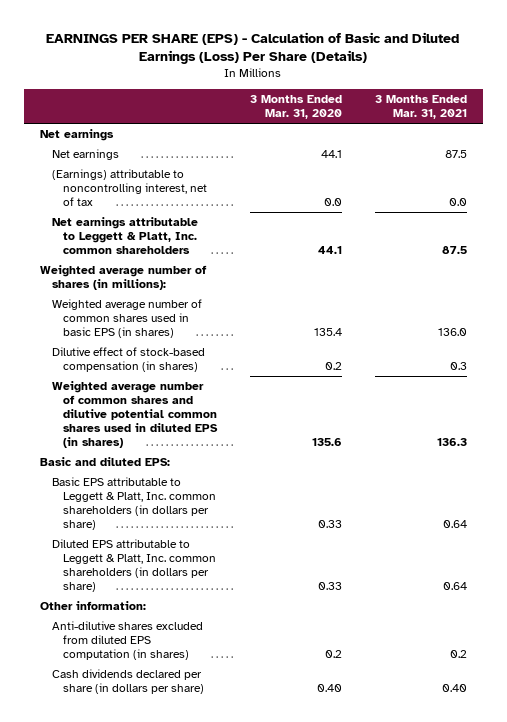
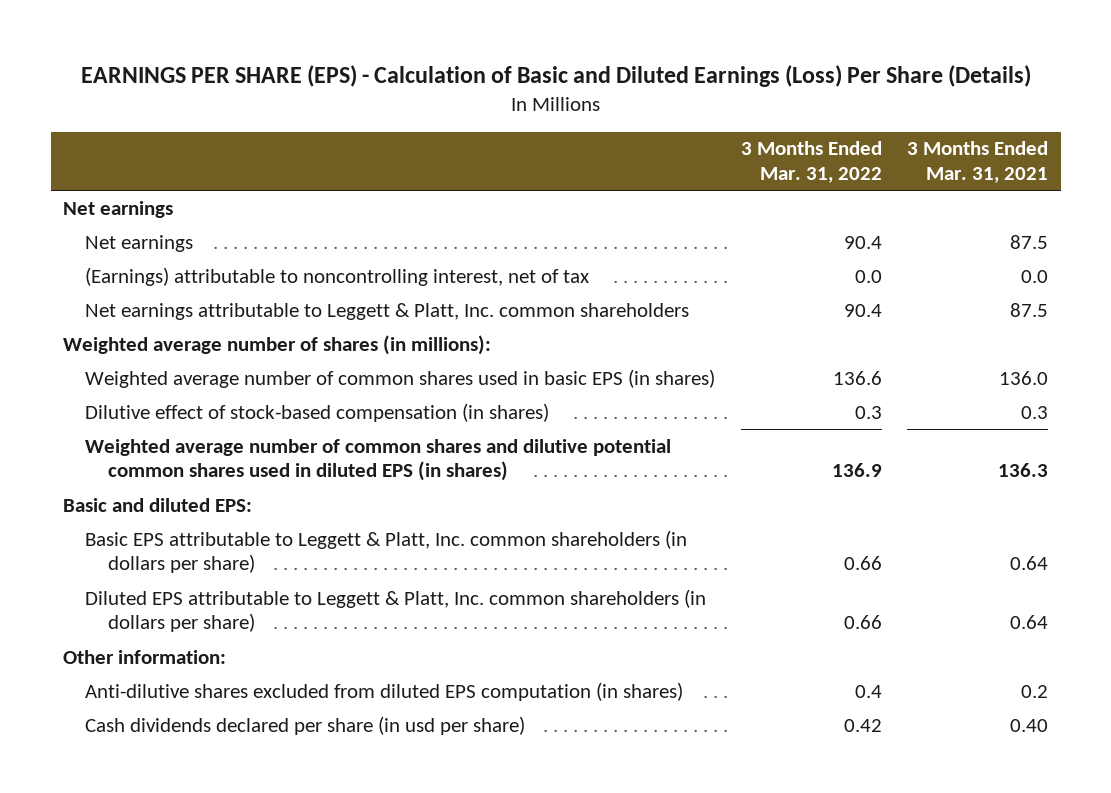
- | 3 Months Ended Mar. 31, 2020 | 3 Months Ended Mar. 31, 2021
+ | 3 Months Ended Mar. 31, 2022 | 3 Months Ended Mar. 31, 2021
- Cash dividends declared per share (in dollars per share) | 0.40 | 0.40
+ Cash dividends declared per share (in usd per share) | 0.42 | 0.40

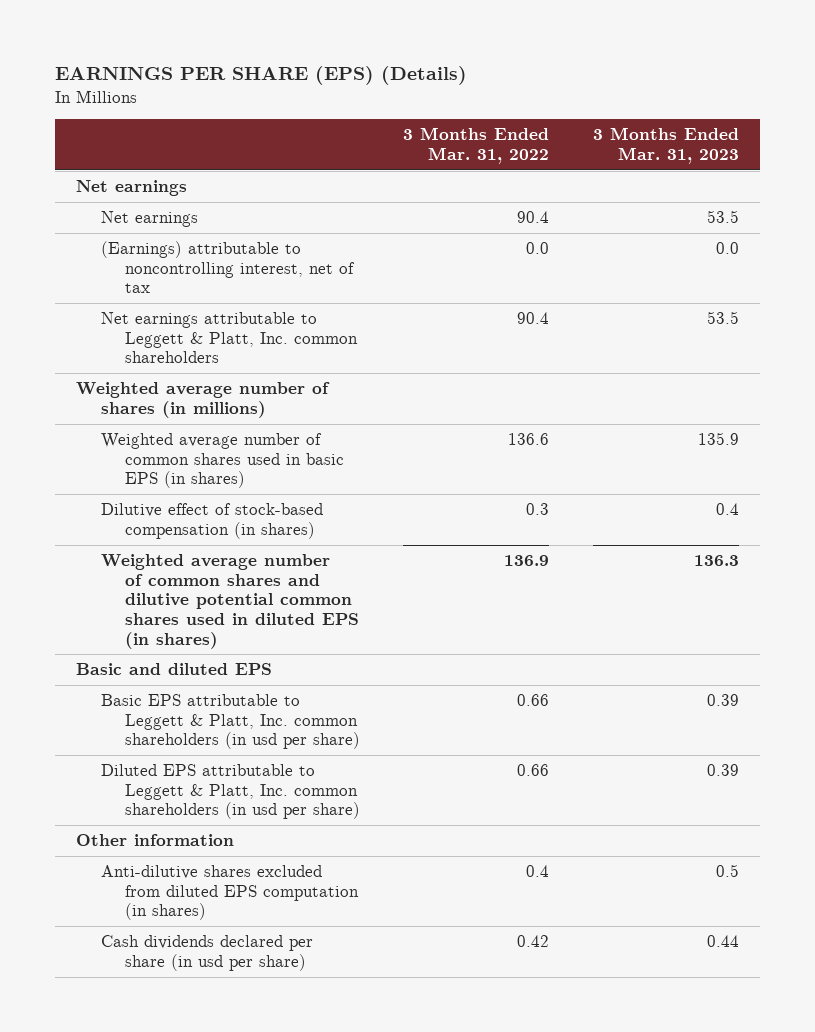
- EARNINGS PER SHARE (EPS) - Calculation of Basic and Diluted Earnings (Loss) Per Share (Details)
+ EARNINGS PER SHARE (EPS) (Details)
- | 3 Months Ended Mar. 31, 2022 | 3 Months Ended Mar. 31, 2021
+ | 3 Months Ended Mar. 31, 2022 | 3 Months Ended Mar. 31, 2023
- Weighted average number of shares (in millions):
+ Weighted average number of shares (in millions)
- Basic and diluted EPS:
- Basic EPS attributable to Leggett & Platt, Inc. common shareholders (in dollars per share) | 0.66 | 0.64
- Diluted EPS attributable to Leggett & Platt, Inc. common shareholders (in dollars per share) | 0.66 | 0.64
- Other information:
+ Basic and diluted EPS
+ Basic EPS attributable to Leggett & Platt, Inc. common shareholders (in usd per share) | 0.66 | 0.39
+ Diluted EPS attributable to Leggett & Platt, Inc. common shareholders (in usd per share) | 0.66 | 0.39
+ Other information

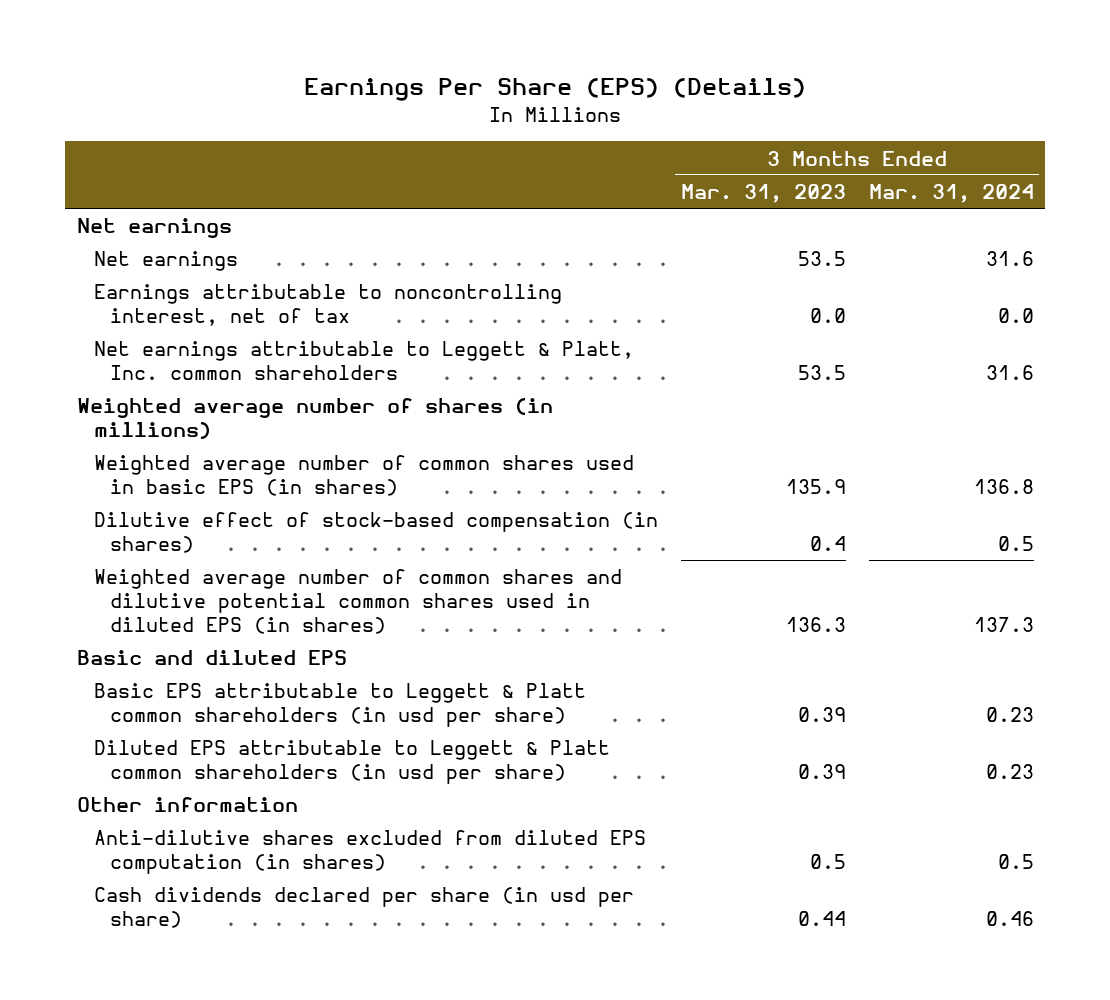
- EARNINGS PER SHARE (EPS) (Details)
+ Earnings Per Share (EPS) (Details)
- | 3 Months Ended Mar. 31, 2022 | 3 Months Ended Mar. 31, 2023
+ | 3 Months Ended Mar. 31, 2023 | 3 Months Ended Mar. 31, 2024
- (Earnings) attributable to noncontrolling interest, net of tax | 0.0 | 0.0
+ Earnings attributable to noncontrolling interest, net of tax | 0.0 | 0.0
- Basic EPS attributable to Leggett & Platt, Inc. common shareholders (in usd per share) | 0.66 | 0.39
- Diluted EPS attributable to Leggett & Platt, Inc. common shareholders (in usd per share) | 0.66 | 0.39
+ Basic EPS attributable to Leggett & Platt common shareholders (in usd per share) | 0.39 | 0.23
+ Diluted EPS attributable to Leggett & Platt common shareholders (in usd per share) | 0.39 | 0.23

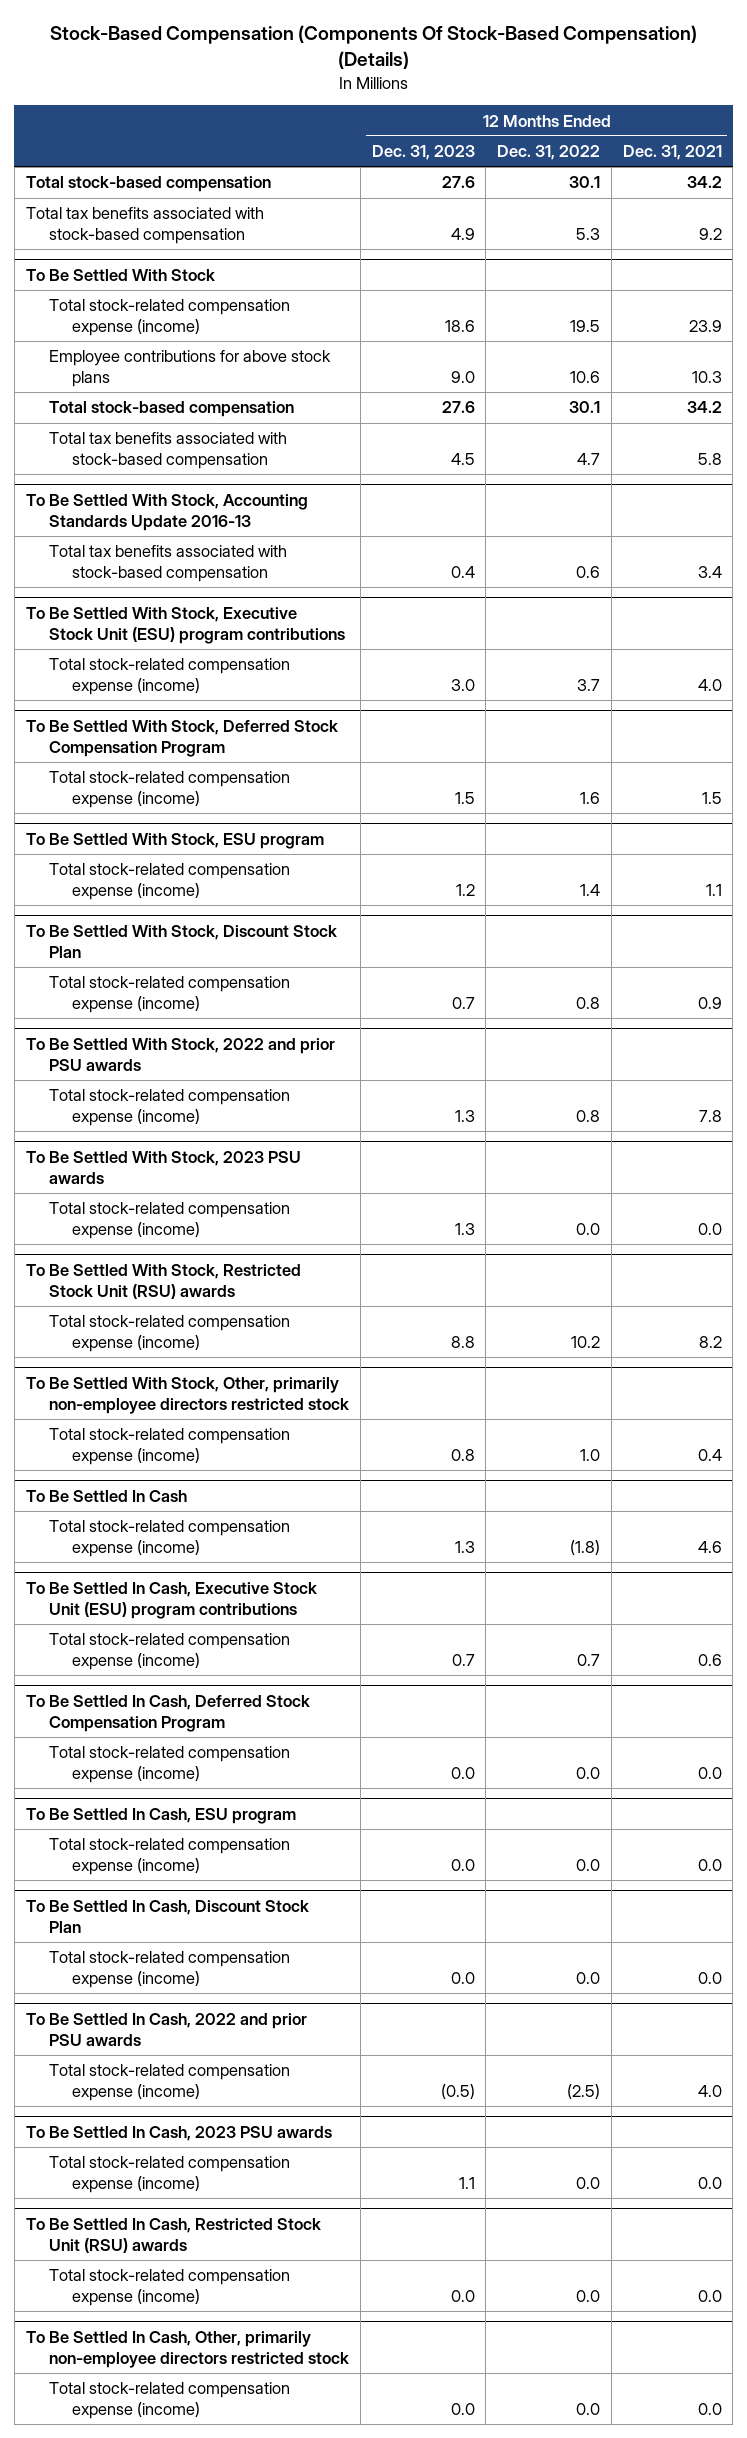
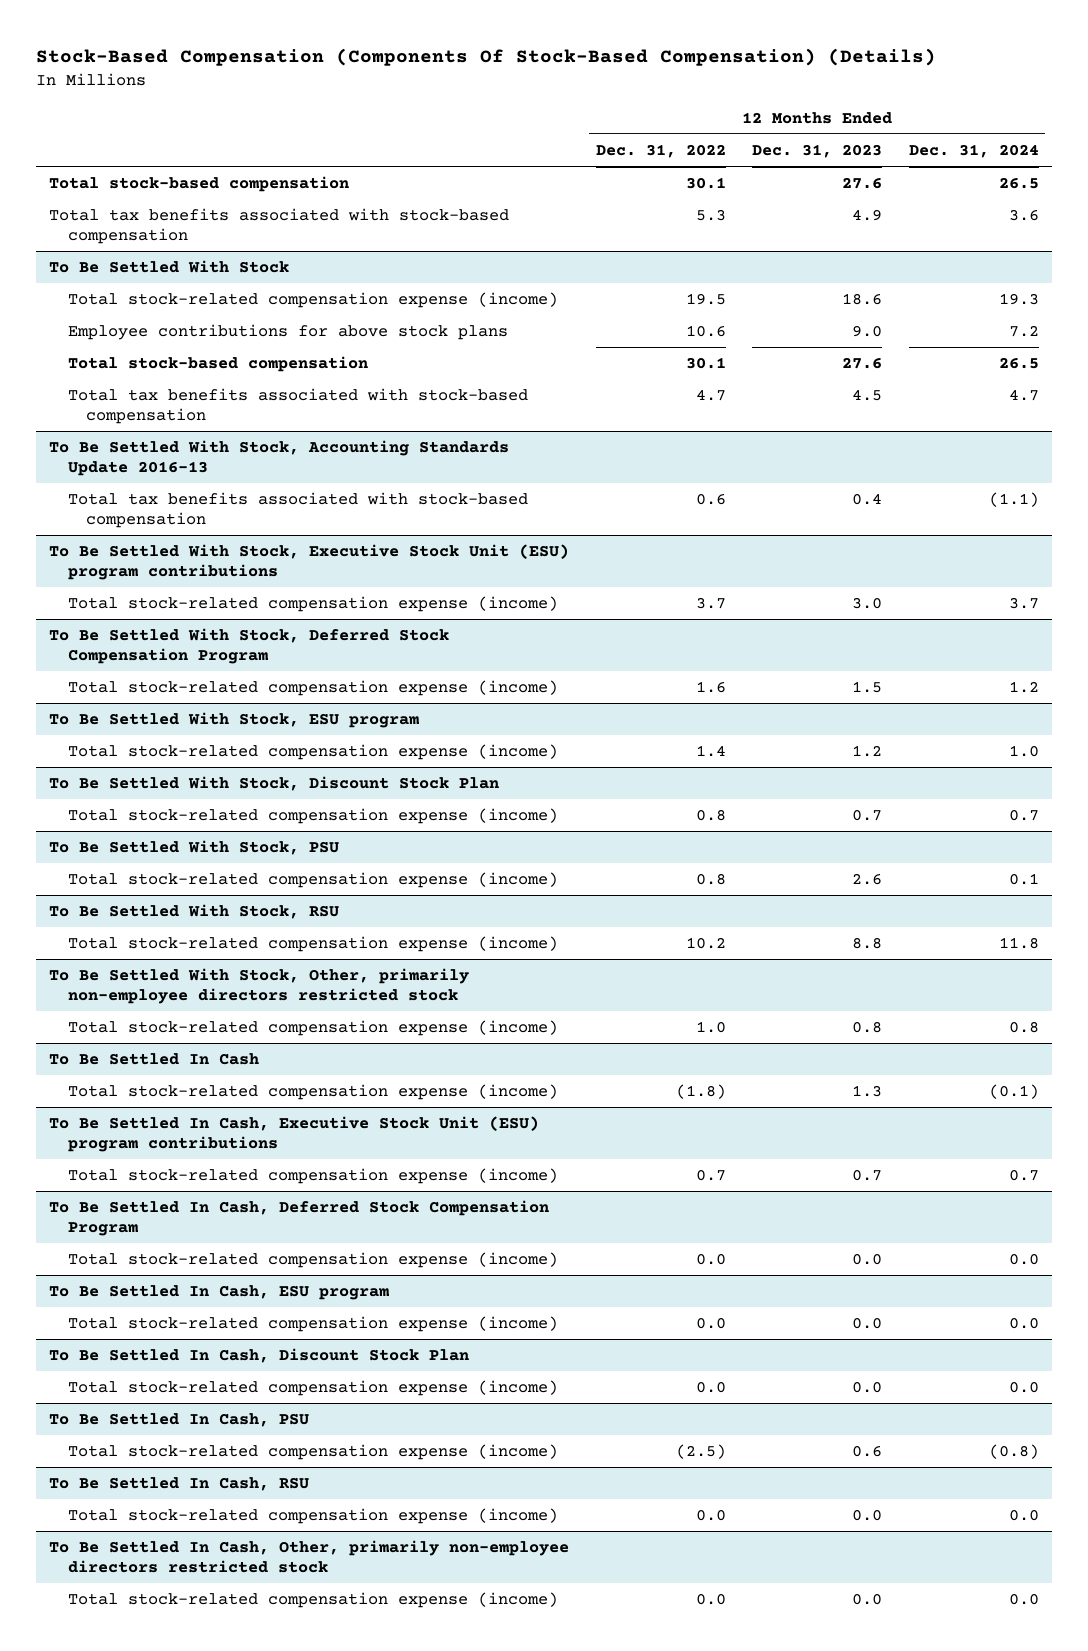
- | 12 Months Ended Dec. 31, 2023 | 12 Months Ended Dec. 31, 2022 | 12 Months Ended Dec. 31, 2021
+ | 12 Months Ended Dec. 31, 2022 | 12 Months Ended Dec. 31, 2023 | 12 Months Ended Dec. 31, 2024
- To Be Settled With Stock, 2022 and prior PSU awards
- Total stock-related compensation expense (income) | 1.3 | 0.8 | 7.8
- To Be Settled With Stock, 2023 PSU awards
- Total stock-related compensation expense (income) | 1.3 | 0.0 | 0.0
- To Be Settled With Stock, Restricted Stock Unit (RSU) awards
+ To Be Settled With Stock, PSU
+ Total stock-related compensation expense (income) | 0.8 | 2.6 | 0.1
+ To Be Settled With Stock, RSU
- To Be Settled In Cash, 2022 and prior PSU awards
- Total stock-related compensation expense (income) | (0.5) | (2.5) | 4.0
- To Be Settled In Cash, 2023 PSU awards
- Total stock-related compensation expense (income) | 1.1 | 0.0 | 0.0
- To Be Settled In Cash, Restricted Stock Unit (RSU) awards
+ To Be Settled In Cash, PSU
+ Total stock-related compensation expense (income) | (2.5) | 0.6 | (0.8)
+ To Be Settled In Cash, RSU

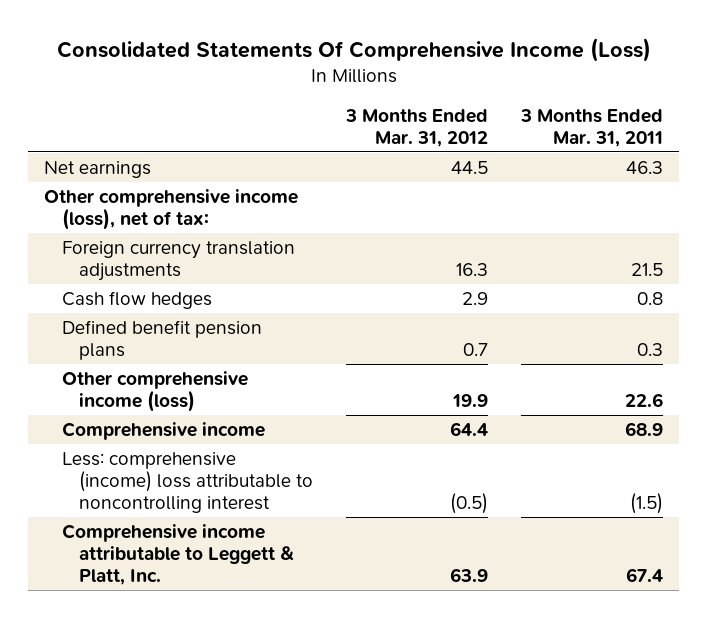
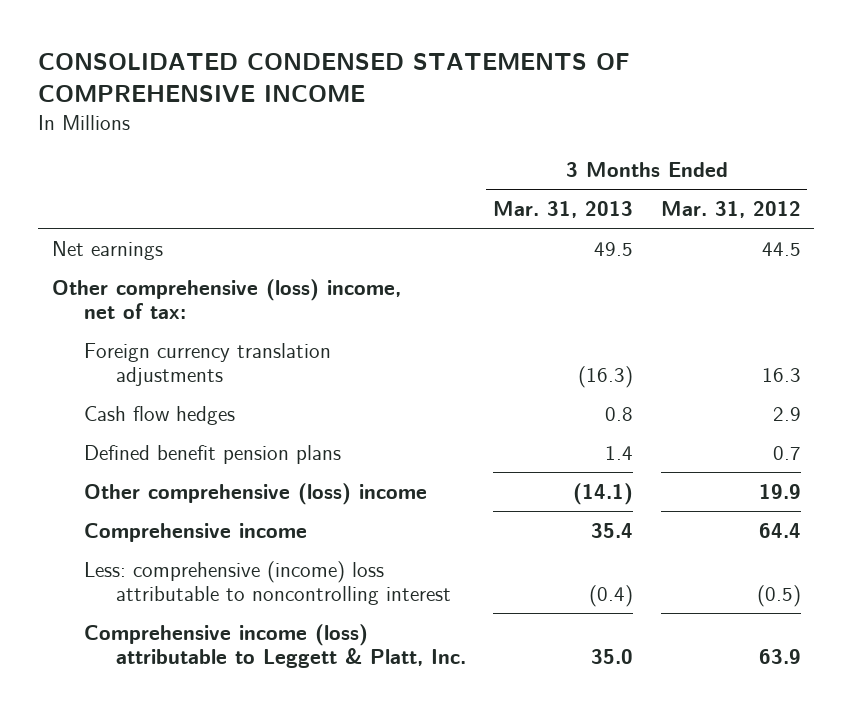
- Consolidated Statements Of Comprehensive Income (Loss)
+ CONSOLIDATED CONDENSED STATEMENTS OF COMPREHENSIVE INCOME
- | 3 Months Ended Mar. 31, 2012 | 3 Months Ended Mar. 31, 2011
+ | 3 Months Ended Mar. 31, 2013 | 3 Months Ended Mar. 31, 2012
- Other comprehensive income (loss), net of tax:
+ Other comprehensive (loss) income, net of tax:
- Other comprehensive income (loss) | 19.9 | 22.6
+ Other comprehensive (loss) income | (14.1) | 19.9
- Comprehensive income attributable to Leggett & Platt, Inc. | 63.9 | 67.4
+ Comprehensive income (loss) attributable to Leggett & Platt, Inc. | 35.0 | 63.9

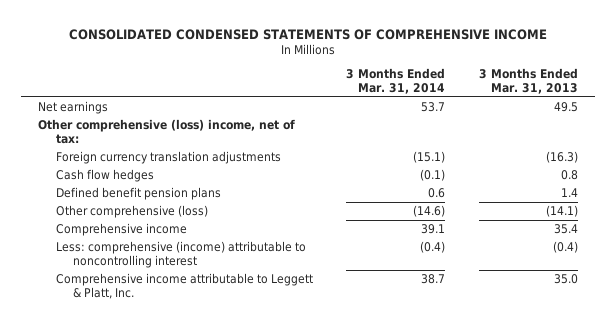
- | 3 Months Ended Mar. 31, 2013 | 3 Months Ended Mar. 31, 2012
+ | 3 Months Ended Mar. 31, 2014 | 3 Months Ended Mar. 31, 2013
- Other comprehensive (loss) income | (14.1) | 19.9
+ Other comprehensive (loss) | (14.6) | (14.1)
- Less: comprehensive (income) loss attributable to noncontrolling interest | (0.4) | (0.5)
- Comprehensive income (loss) attributable to Leggett & Platt, Inc. | 35.0 | 63.9
+ Less: comprehensive (income) attributable to noncontrolling interest | (0.4) | (0.4)
+ Comprehensive income attributable to Leggett & Platt, Inc. | 38.7 | 35.0

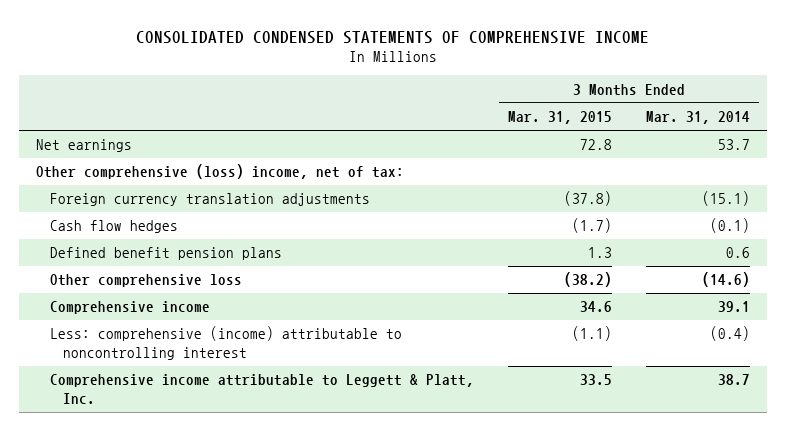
- | 3 Months Ended Mar. 31, 2014 | 3 Months Ended Mar. 31, 2013
+ | 3 Months Ended Mar. 31, 2015 | 3 Months Ended Mar. 31, 2014
- Other comprehensive (loss) | (14.6) | (14.1)
+ Other comprehensive loss | (38.2) | (14.6)

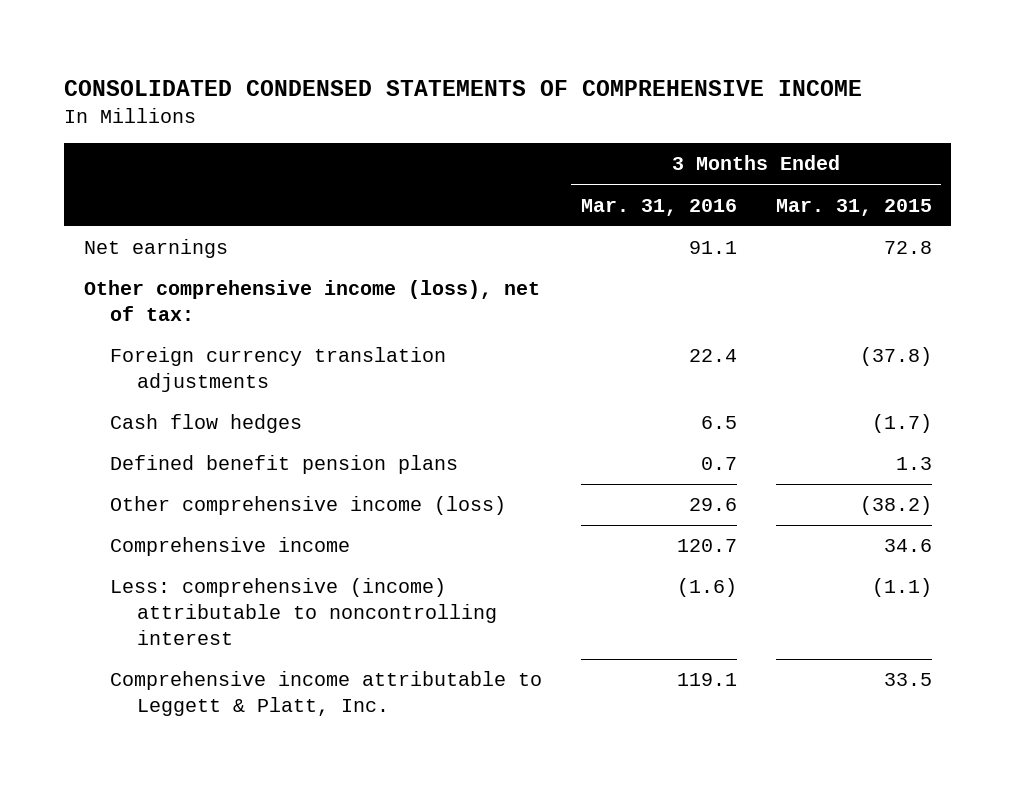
- | 3 Months Ended Mar. 31, 2015 | 3 Months Ended Mar. 31, 2014
+ | 3 Months Ended Mar. 31, 2016 | 3 Months Ended Mar. 31, 2015
- Other comprehensive (loss) income, net of tax:
+ Other comprehensive income (loss), net of tax:
- Other comprehensive loss | (38.2) | (14.6)
+ Other comprehensive income (loss) | 29.6 | (38.2)

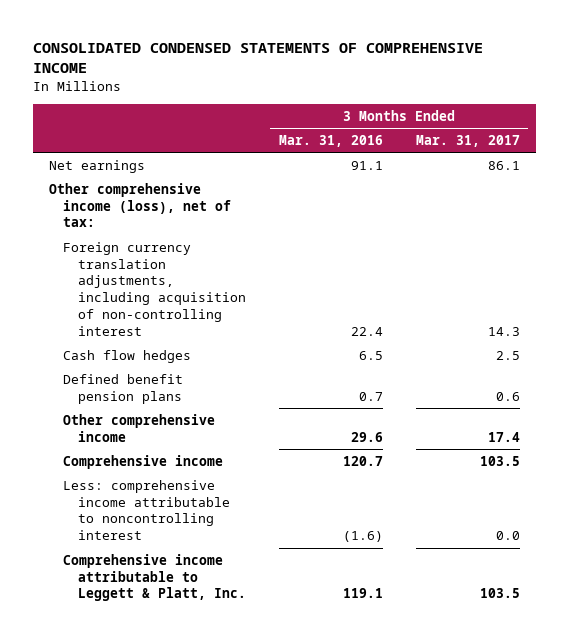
- | 3 Months Ended Mar. 31, 2016 | 3 Months Ended Mar. 31, 2015
+ | 3 Months Ended Mar. 31, 2016 | 3 Months Ended Mar. 31, 2017
- Foreign currency translation adjustments | 22.4 | (37.8)
+ Foreign currency translation adjustments, including acquisition of non-controlling interest | 22.4 | 14.3
- Other comprehensive income (loss) | 29.6 | (38.2)
+ Other comprehensive income | 29.6 | 17.4
- Less: comprehensive (income) attributable to noncontrolling interest | (1.6) | (1.1)
+ Less: comprehensive income attributable to noncontrolling interest | (1.6) | 0.0

